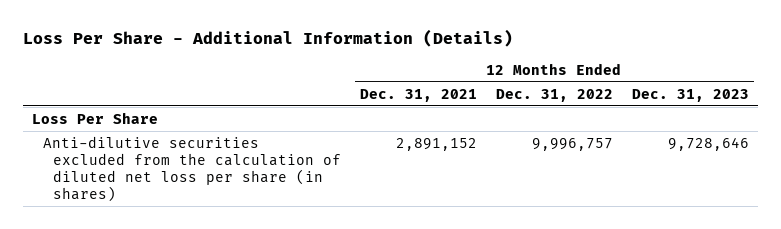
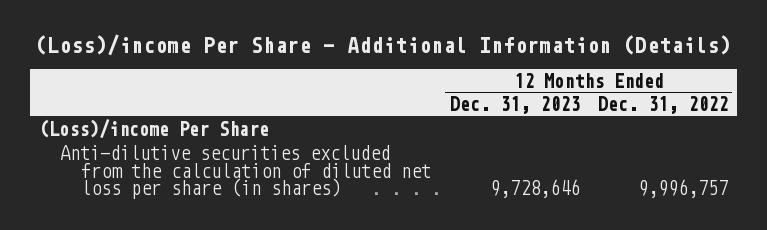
- Loss Per Share - Additional Information (Details)
+ (Loss)/income Per Share - Additional Information (Details)
- | 12 Months Ended Dec. 31, 2021 | 12 Months Ended Dec. 31, 2022 | 12 Months Ended Dec. 31, 2023
+ | 12 Months Ended Dec. 31, 2023 | 12 Months Ended Dec. 31, 2022
- Loss Per Share
+ (Loss)/income Per Share

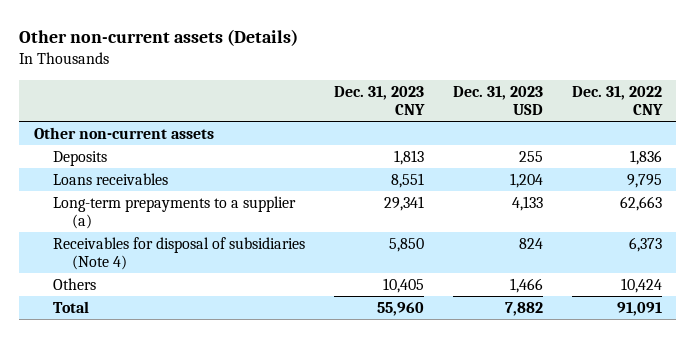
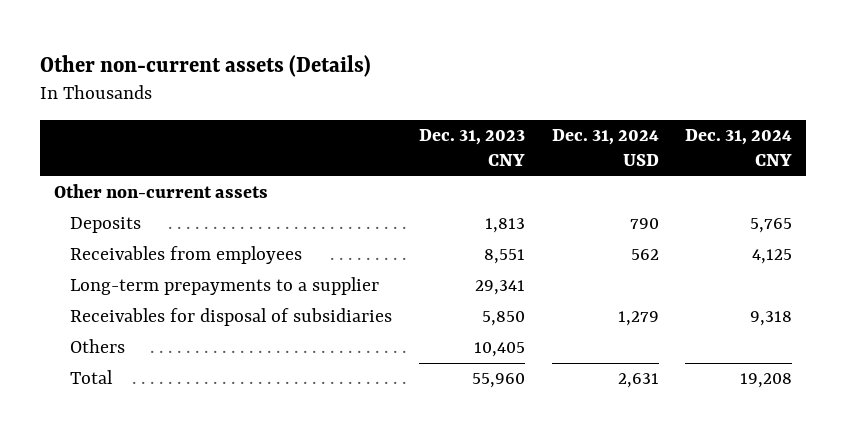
- | Dec. 31, 2023 CNY | Dec. 31, 2023 USD | Dec. 31, 2022 CNY
+ | Dec. 31, 2023 CNY | Dec. 31, 2024 USD | Dec. 31, 2024 CNY
- Loans receivables | 8,551 | 1,204 | 9,795
- Long-term prepayments to a supplier (a) | 29,341 | 4,133 | 62,663
- Receivables for disposal of subsidiaries (Note 4) | 5,850 | 824 | 6,373
+ Receivables from employees | 8,551 | 562 | 4,125
+ Long-term prepayments to a supplier | 29,341 | |
+ Receivables for disposal of subsidiaries | 5,850 | 1,279 | 9,318

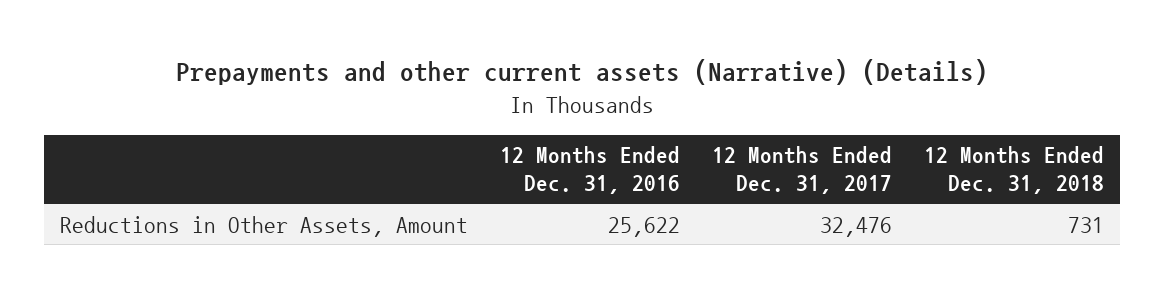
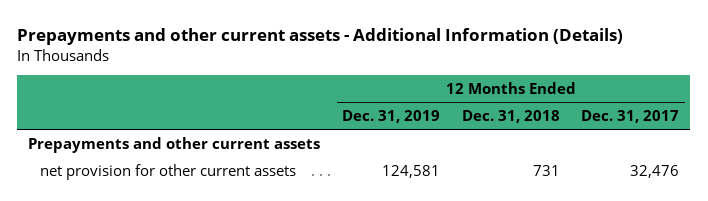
- Prepayments and other current assets (Narrative) (Details)
+ Prepayments and other current assets - Additional Information (Details)
- | 12 Months Ended Dec. 31, 2016 | 12 Months Ended Dec. 31, 2017 | 12 Months Ended Dec. 31, 2018
+ | 12 Months Ended Dec. 31, 2019 | 12 Months Ended Dec. 31, 2018 | 12 Months Ended Dec. 31, 2017
- Reductions in Other Assets, Amount | 25,622 | 32,476 | 731
+ Prepayments and other current assets
+ net provision for other current assets | 124,581 | 731 | 32,476

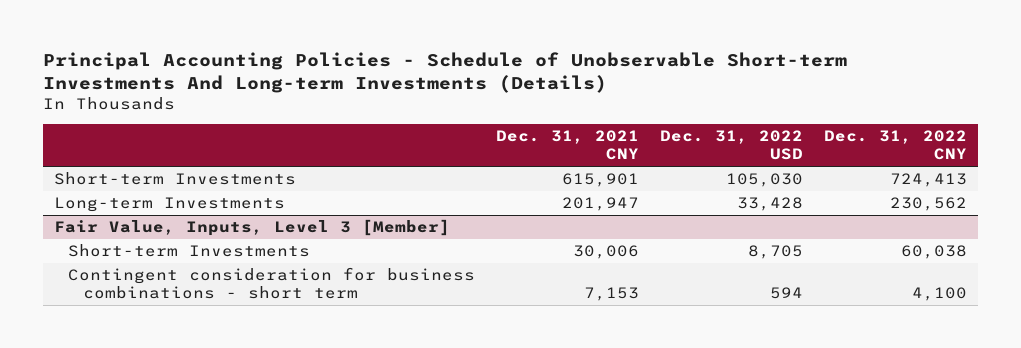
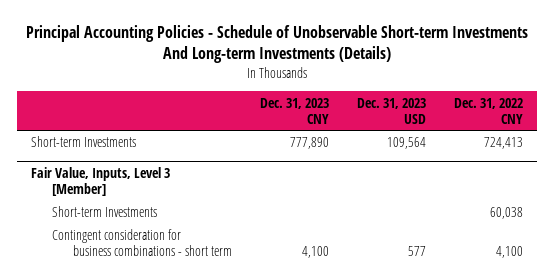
- | Dec. 31, 2021 CNY | Dec. 31, 2022 USD | Dec. 31, 2022 CNY
+ | Dec. 31, 2023 CNY | Dec. 31, 2023 USD | Dec. 31, 2022 CNY
- Long-term Investments | 201,947 | 33,428 | 230,562

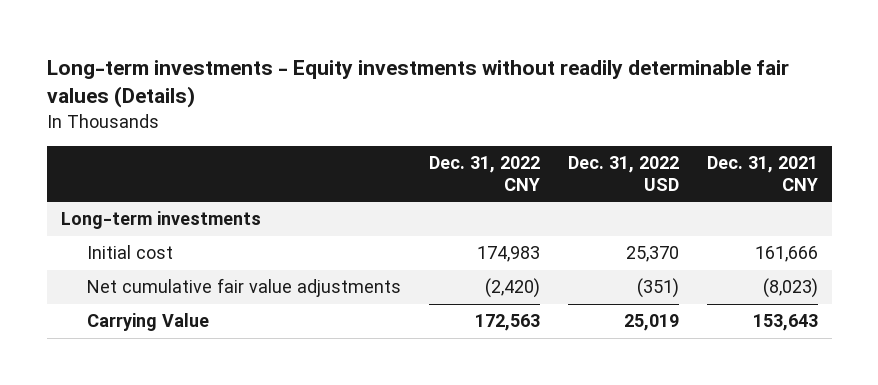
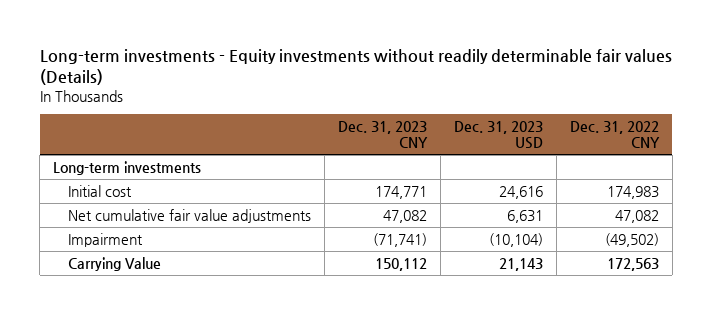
- | Dec. 31, 2022 CNY | Dec. 31, 2022 USD | Dec. 31, 2021 CNY
+ | Dec. 31, 2023 CNY | Dec. 31, 2023 USD | Dec. 31, 2022 CNY
- Net cumulative fair value adjustments | (2,420) | (351) | (8,023)
+ Net cumulative fair value adjustments | 47,082 | 6,631 | 47,082
+ Impairment | (71,741) | (10,104) | (49,502)

